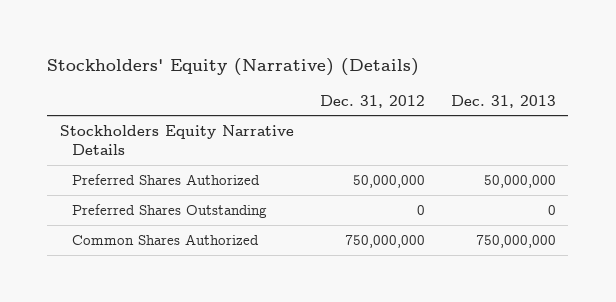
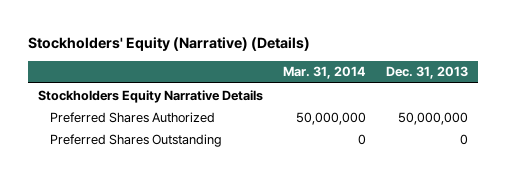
- | Dec. 31, 2012 | Dec. 31, 2013
+ | Mar. 31, 2014 | Dec. 31, 2013
- Common Shares Authorized | 750,000,000 | 750,000,000

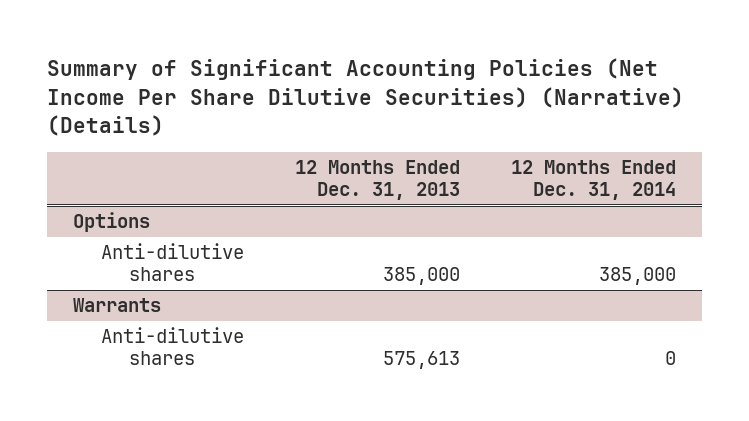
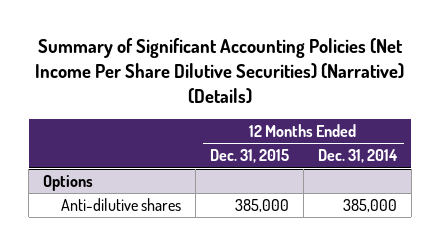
- | 12 Months Ended Dec. 31, 2013 | 12 Months Ended Dec. 31, 2014
+ | 12 Months Ended Dec. 31, 2015 | 12 Months Ended Dec. 31, 2014
- Warrants
- Anti-dilutive shares | 575,613 | 0

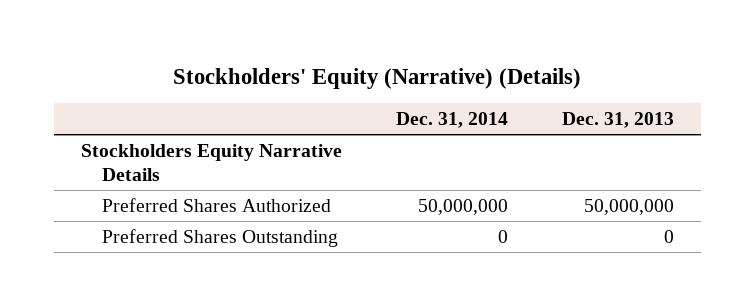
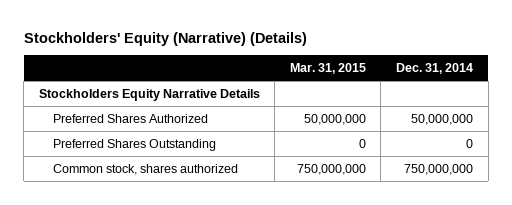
- | Dec. 31, 2014 | Dec. 31, 2013
+ | Mar. 31, 2015 | Dec. 31, 2014
+ Common stock, shares authorized | 750,000,000 | 750,000,000

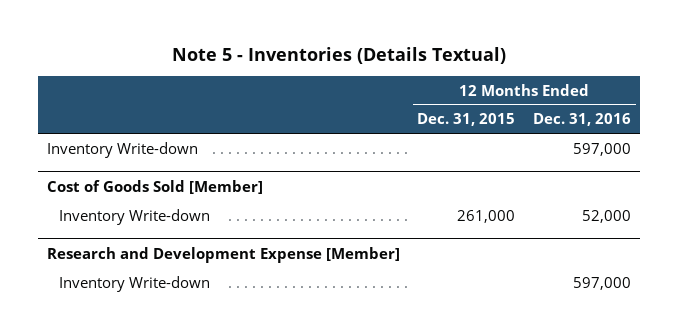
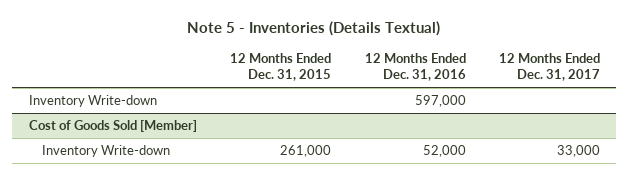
- | 12 Months Ended Dec. 31, 2015 | 12 Months Ended Dec. 31, 2016
+ | 12 Months Ended Dec. 31, 2015 | 12 Months Ended Dec. 31, 2016 | 12 Months Ended Dec. 31, 2017
- Research and Development Expense [Member]
- Inventory Write-down | | 597,000

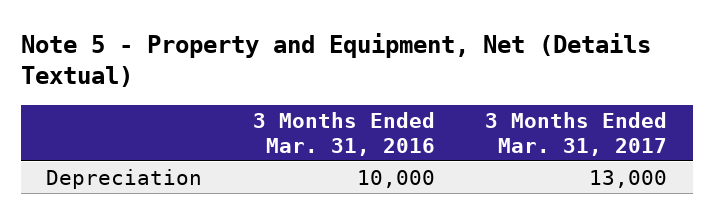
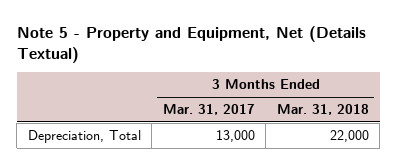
- | 3 Months Ended Mar. 31, 2016 | 3 Months Ended Mar. 31, 2017
+ | 3 Months Ended Mar. 31, 2017 | 3 Months Ended Mar. 31, 2018
- Depreciation | 10,000 | 13,000
+ Depreciation, Total | 13,000 | 22,000

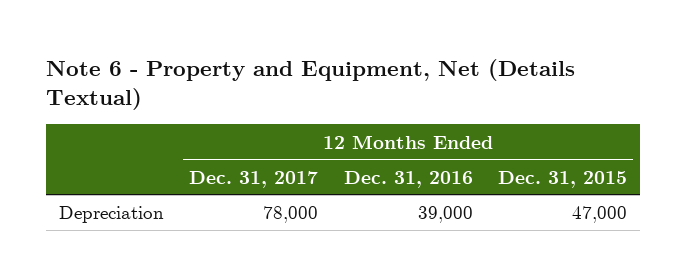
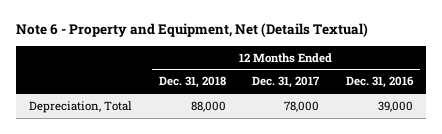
- | 12 Months Ended Dec. 31, 2017 | 12 Months Ended Dec. 31, 2016 | 12 Months Ended Dec. 31, 2015
+ | 12 Months Ended Dec. 31, 2018 | 12 Months Ended Dec. 31, 2017 | 12 Months Ended Dec. 31, 2016
- Depreciation | 78,000 | 39,000 | 47,000
+ Depreciation, Total | 88,000 | 78,000 | 39,000

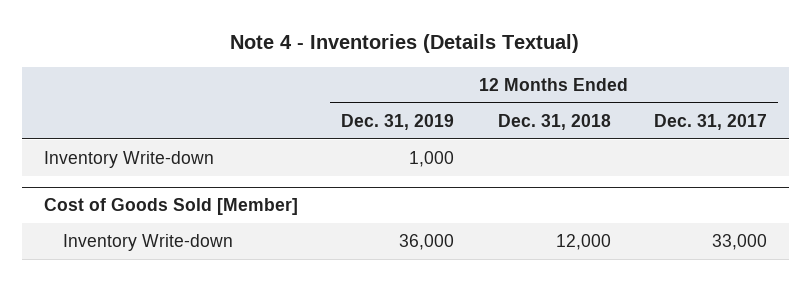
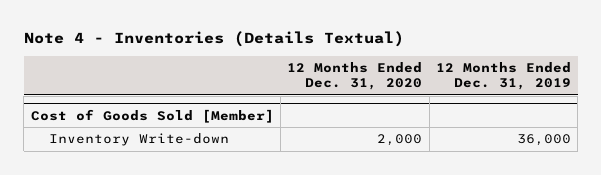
- | 12 Months Ended Dec. 31, 2019 | 12 Months Ended Dec. 31, 2018 | 12 Months Ended Dec. 31, 2017
+ | 12 Months Ended Dec. 31, 2020 | 12 Months Ended Dec. 31, 2019
- Inventory Write-down | 1,000 | |

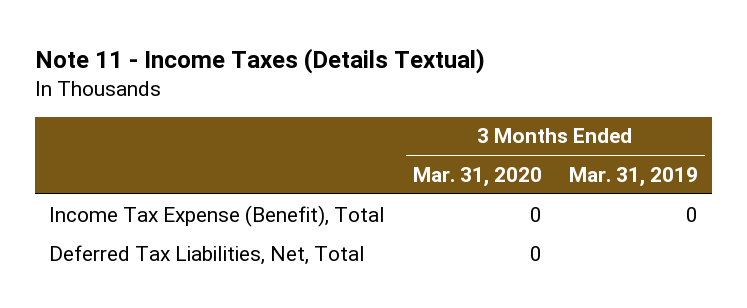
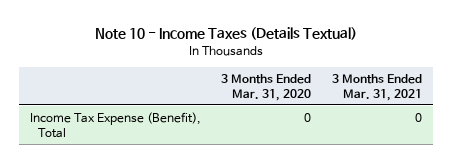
- Note 11 - Income Taxes (Details Textual)
+ Note 10 - Income Taxes (Details Textual)
- | 3 Months Ended Mar. 31, 2020 | 3 Months Ended Mar. 31, 2019
+ | 3 Months Ended Mar. 31, 2020 | 3 Months Ended Mar. 31, 2021
- Deferred Tax Liabilities, Net, Total | 0 |

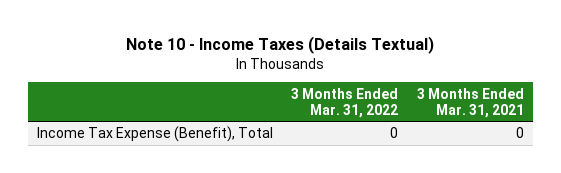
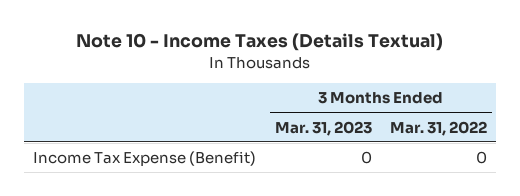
- | 3 Months Ended Mar. 31, 2022 | 3 Months Ended Mar. 31, 2021
+ | 3 Months Ended Mar. 31, 2023 | 3 Months Ended Mar. 31, 2022
- Income Tax Expense (Benefit), Total | 0 | 0
+ Income Tax Expense (Benefit) | 0 | 0

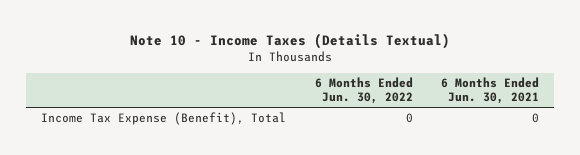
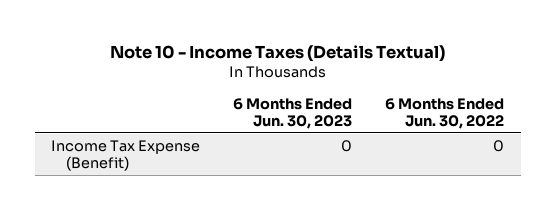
- | 6 Months Ended Jun. 30, 2022 | 6 Months Ended Jun. 30, 2021
+ | 6 Months Ended Jun. 30, 2023 | 6 Months Ended Jun. 30, 2022
- Income Tax Expense (Benefit), Total | 0 | 0
+ Income Tax Expense (Benefit) | 0 | 0

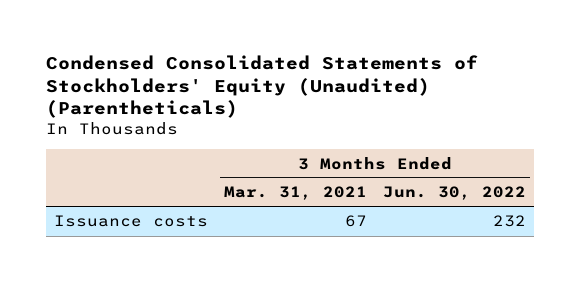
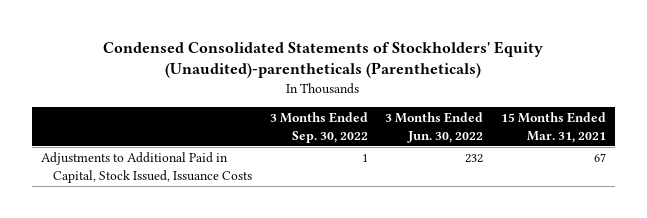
- Condensed Consolidated Statements of Stockholders' Equity (Unaudited) (Parentheticals)
+ Condensed Consolidated Statements of Stockholders' Equity (Unaudited)-parentheticals (Parentheticals)
- | 3 Months Ended Mar. 31, 2021 | 3 Months Ended Jun. 30, 2022
+ | 3 Months Ended Sep. 30, 2022 | 3 Months Ended Jun. 30, 2022 | 15 Months Ended Mar. 31, 2021
- Issuance costs | 67 | 232
+ Adjustments to Additional Paid in Capital, Stock Issued, Issuance Costs | 1 | 232 | 67

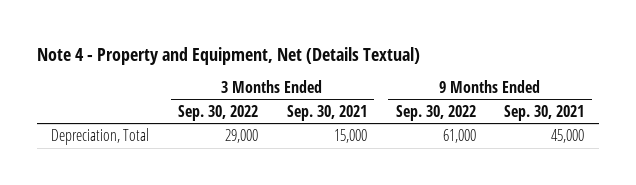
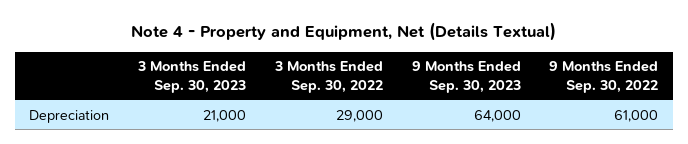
- | 3 Months Ended Sep. 30, 2022 | 3 Months Ended Sep. 30, 2021 | 9 Months Ended Sep. 30, 2022 | 9 Months Ended Sep. 30, 2021
+ | 3 Months Ended Sep. 30, 2023 | 3 Months Ended Sep. 30, 2022 | 9 Months Ended Sep. 30, 2023 | 9 Months Ended Sep. 30, 2022
- Depreciation, Total | 29,000 | 15,000 | 61,000 | 45,000
+ Depreciation | 21,000 | 29,000 | 64,000 | 61,000

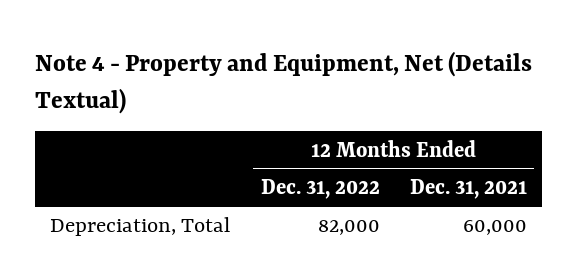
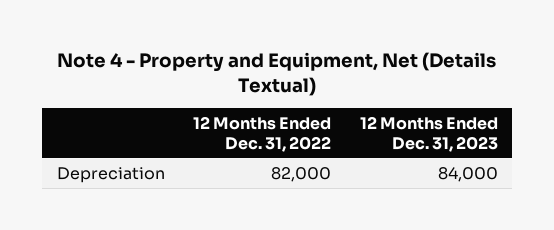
- | 12 Months Ended Dec. 31, 2022 | 12 Months Ended Dec. 31, 2021
+ | 12 Months Ended Dec. 31, 2022 | 12 Months Ended Dec. 31, 2023
- Depreciation, Total | 82,000 | 60,000
+ Depreciation | 82,000 | 84,000

